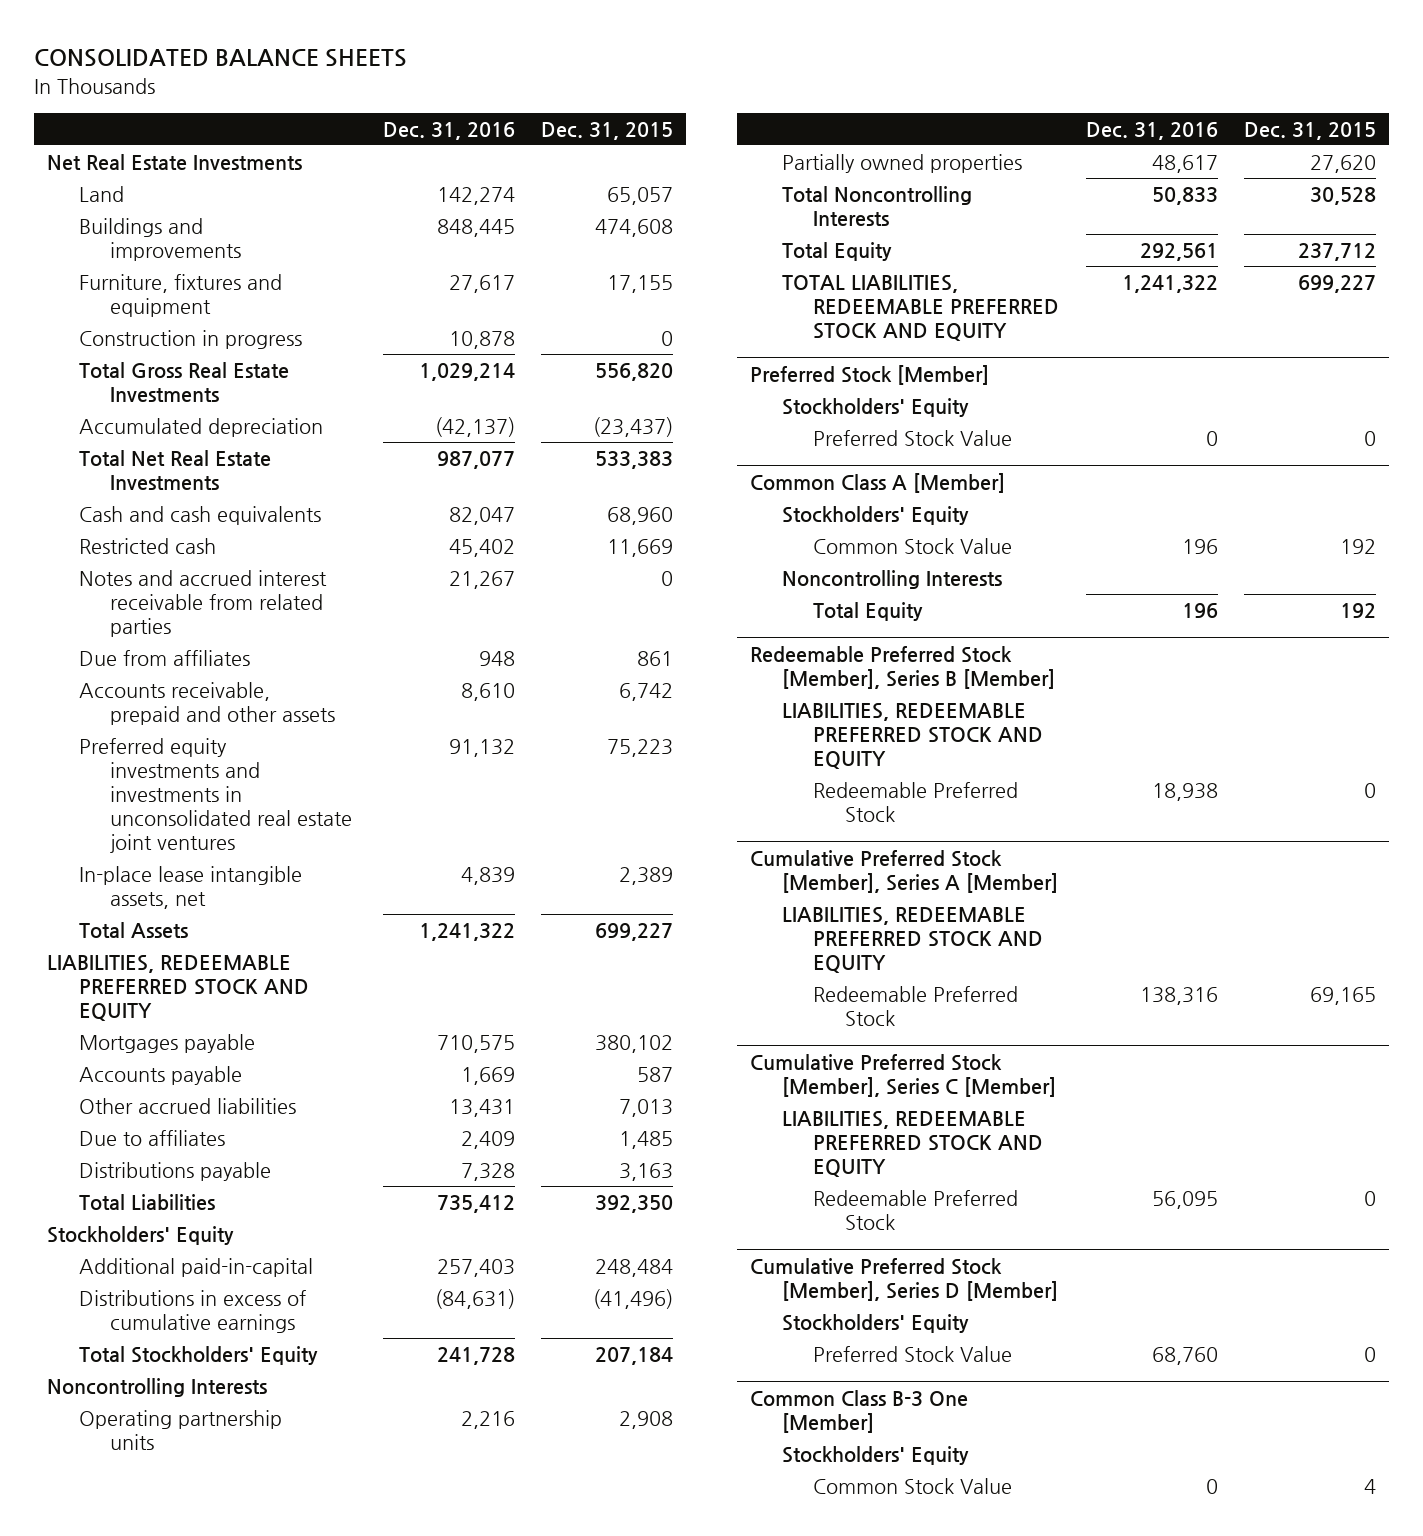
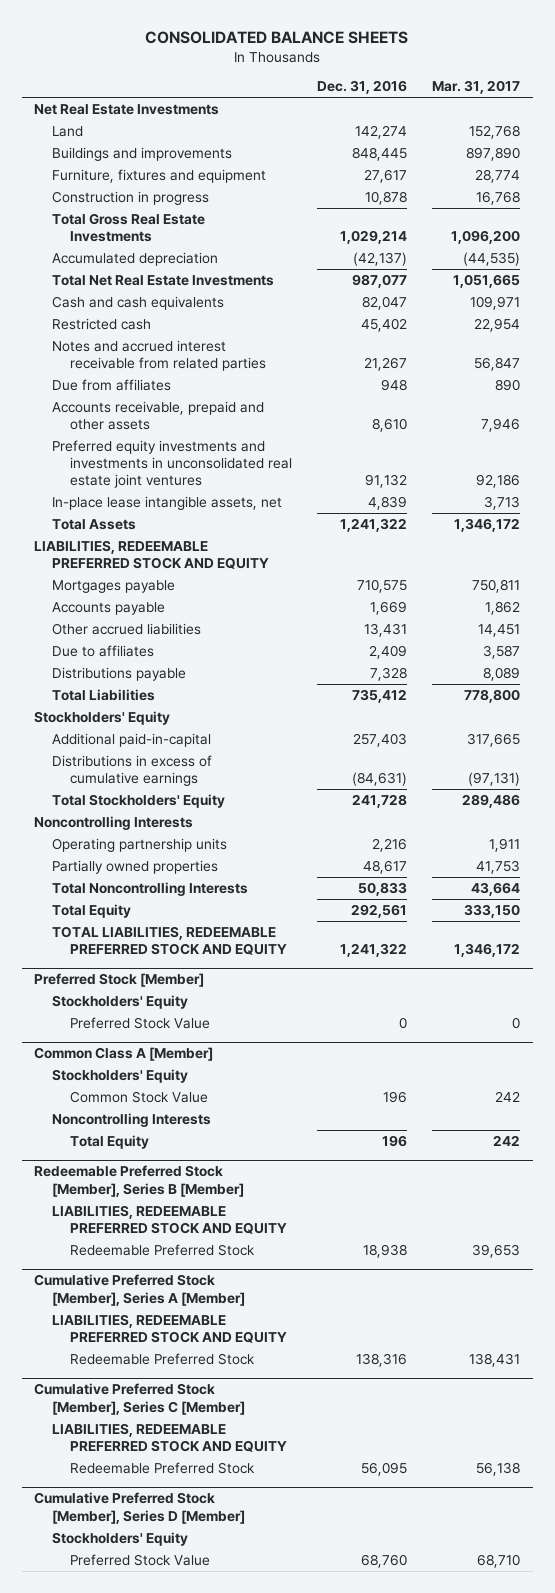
- | Dec. 31, 2016 | Dec. 31, 2015
+ | Dec. 31, 2016 | Mar. 31, 2017
- Common Class B-3 One [Member]
- Stockholders' Equity
- Common Stock Value | 0 | 4

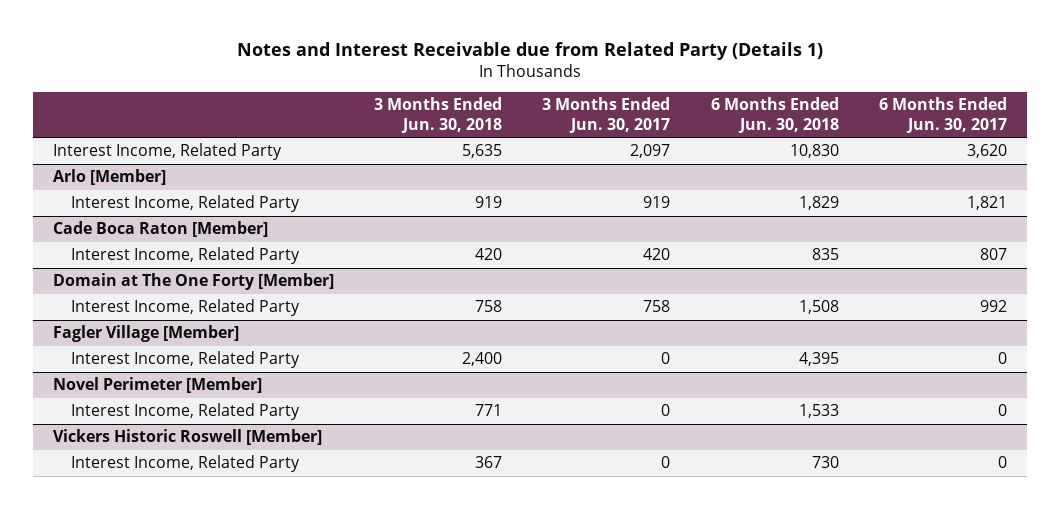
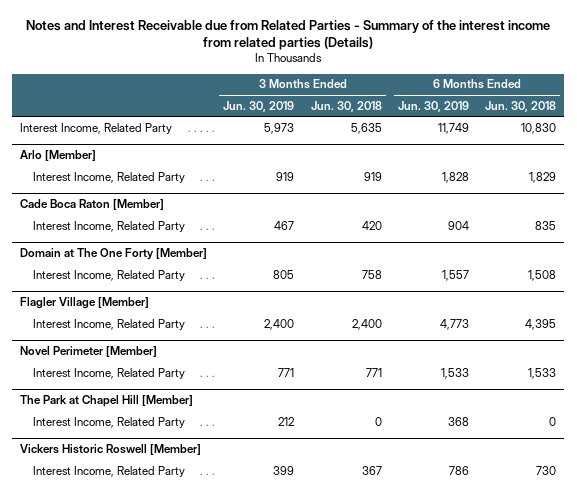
- Notes and Interest Receivable due from Related Party (Details 1)
+ Notes and Interest Receivable due from Related Parties - Summary of the interest income from related parties (Details)
- | 3 Months Ended Jun. 30, 2018 | 3 Months Ended Jun. 30, 2017 | 6 Months Ended Jun. 30, 2018 | 6 Months Ended Jun. 30, 2017
+ | 3 Months Ended Jun. 30, 2019 | 3 Months Ended Jun. 30, 2018 | 6 Months Ended Jun. 30, 2019 | 6 Months Ended Jun. 30, 2018
- Fagler Village [Member]
+ Flagler Village [Member]
+ The Park at Chapel Hill [Member]
+ Interest Income, Related Party | 212 | 0 | 368 | 0

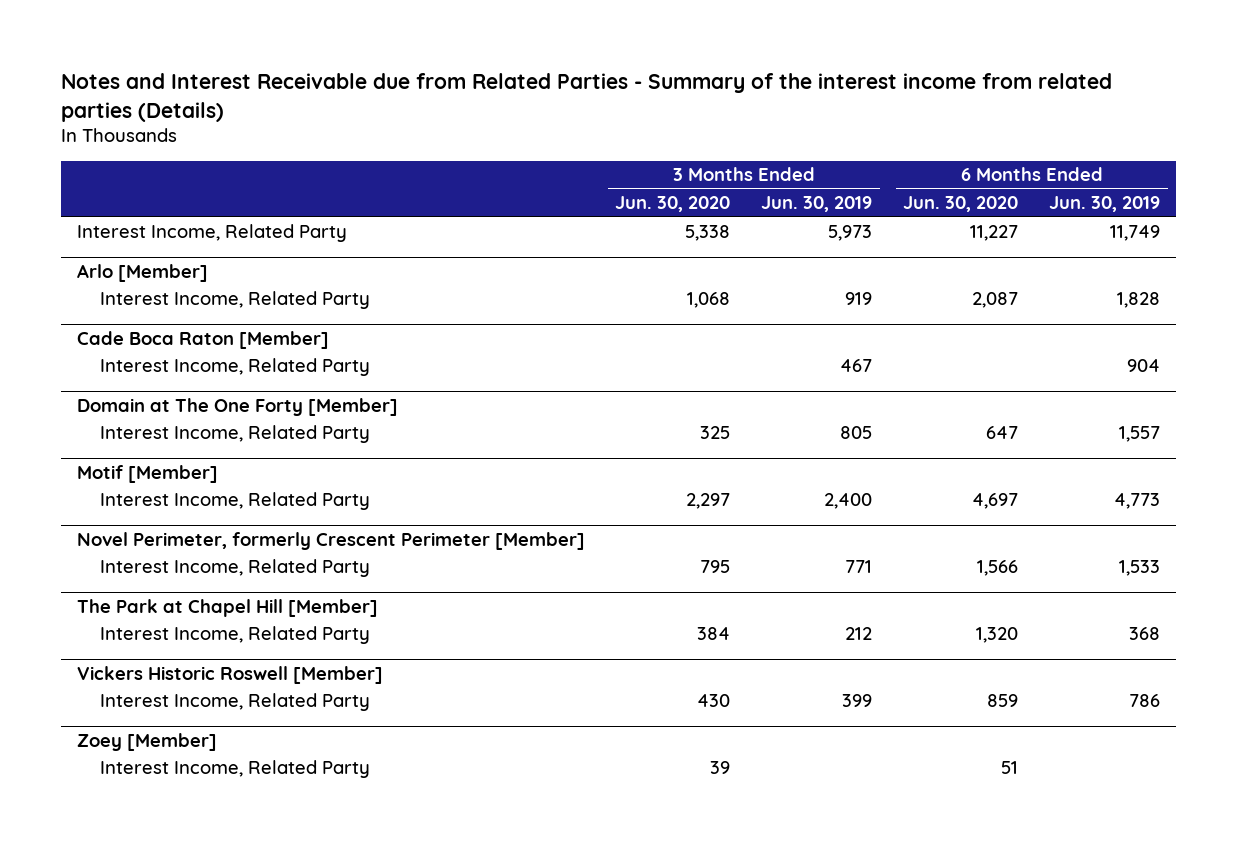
- | 3 Months Ended Jun. 30, 2019 | 3 Months Ended Jun. 30, 2018 | 6 Months Ended Jun. 30, 2019 | 6 Months Ended Jun. 30, 2018
+ | 3 Months Ended Jun. 30, 2020 | 3 Months Ended Jun. 30, 2019 | 6 Months Ended Jun. 30, 2020 | 6 Months Ended Jun. 30, 2019
- Flagler Village [Member]
+ Motif [Member]
- Novel Perimeter [Member]
+ Novel Perimeter, formerly Crescent Perimeter [Member]
+ Zoey [Member]
+ Interest Income, Related Party | 39 | | 51 |

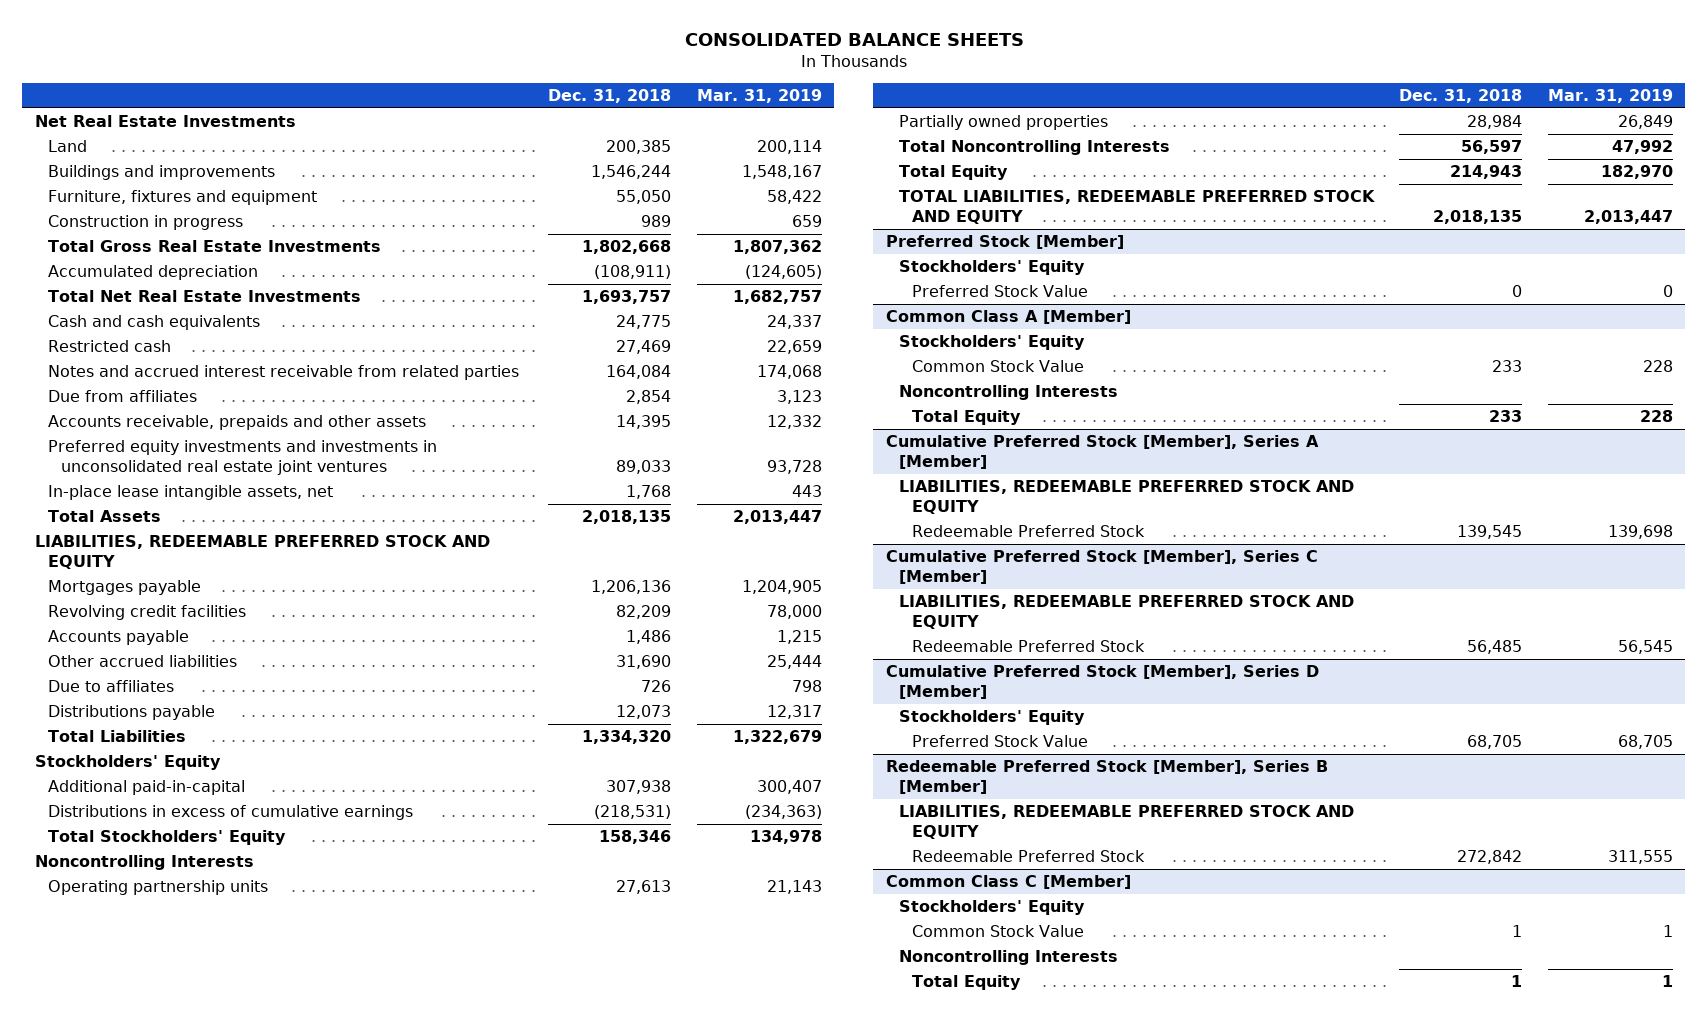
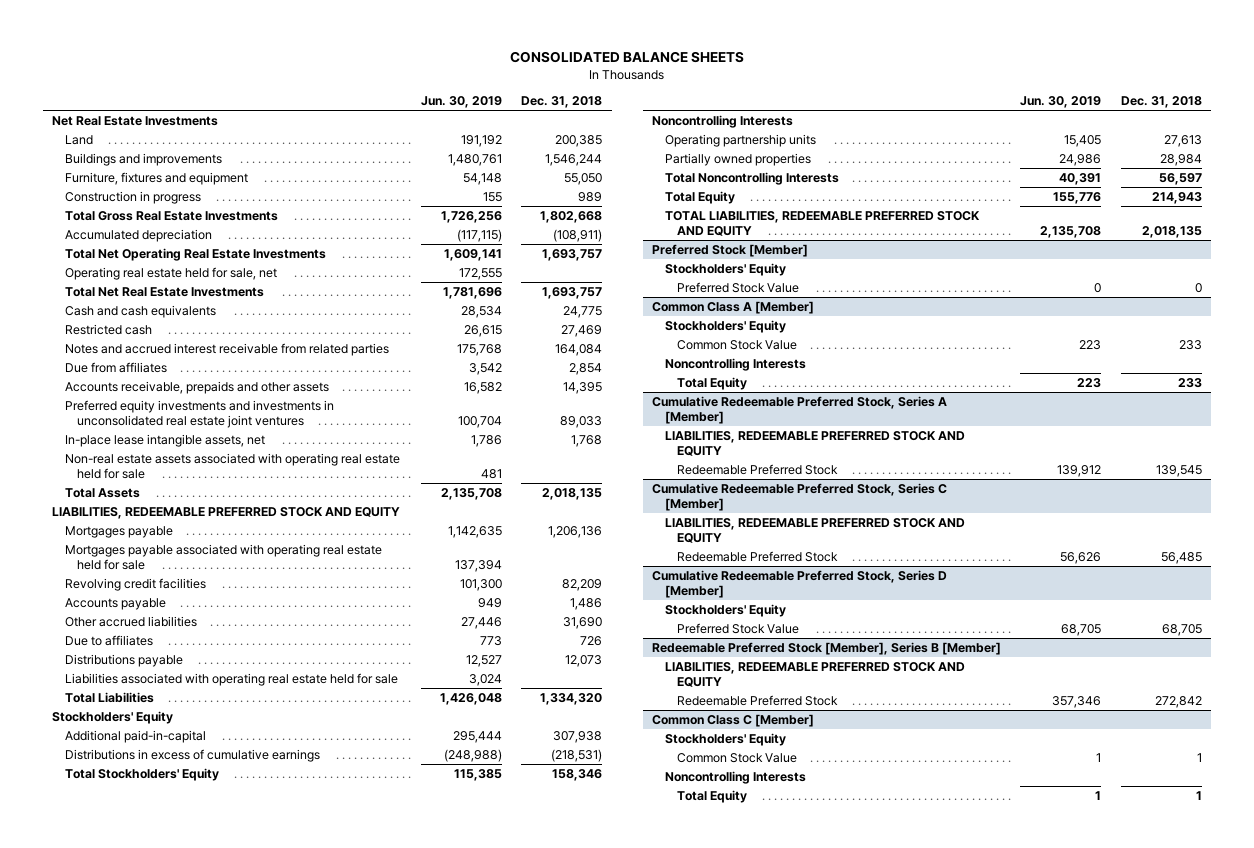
- | Dec. 31, 2018 | Mar. 31, 2019
+ | Jun. 30, 2019 | Dec. 31, 2018
+ Total Net Operating Real Estate Investments | 1,609,141 | 1,693,757
+ Operating real estate held for sale, net | 172,555 |
+ Non-real estate assets associated with operating real estate held for sale | 481 |
+ Mortgages payable associated with operating real estate held for sale | 137,394 |
+ Liabilities associated with operating real estate held for sale | 3,024 |
- Cumulative Preferred Stock [Member], Series A [Member]
+ Cumulative Redeemable Preferred Stock, Series A [Member]
- Cumulative Preferred Stock [Member], Series C [Member]
+ Cumulative Redeemable Preferred Stock, Series C [Member]
- Cumulative Preferred Stock [Member], Series D [Member]
+ Cumulative Redeemable Preferred Stock, Series D [Member]

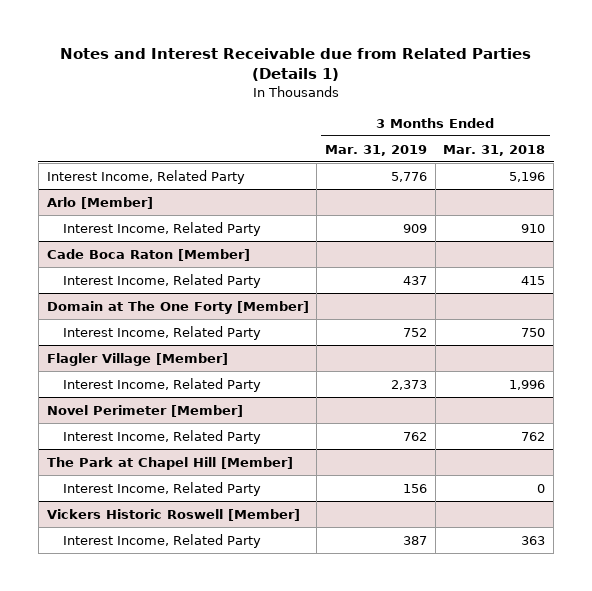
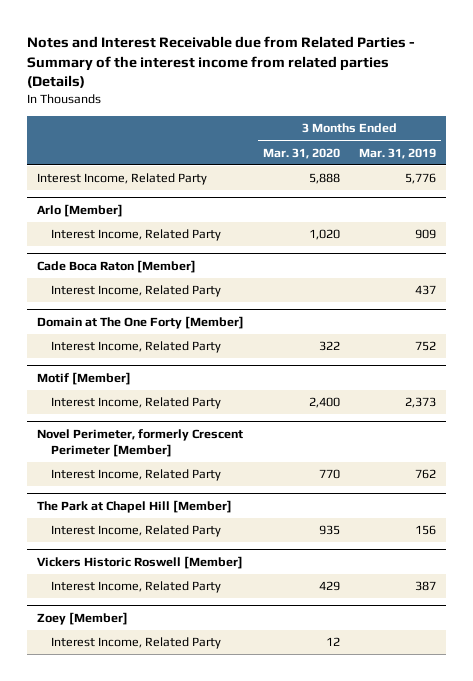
- Notes and Interest Receivable due from Related Parties (Details 1)
+ Notes and Interest Receivable due from Related Parties - Summary of the interest income from related parties (Details)
- | 3 Months Ended Mar. 31, 2019 | 3 Months Ended Mar. 31, 2018
+ | 3 Months Ended Mar. 31, 2020 | 3 Months Ended Mar. 31, 2019
- Flagler Village [Member]
+ Motif [Member]
- Novel Perimeter [Member]
+ Novel Perimeter, formerly Crescent Perimeter [Member]
+ Zoey [Member]
+ Interest Income, Related Party | 12 |

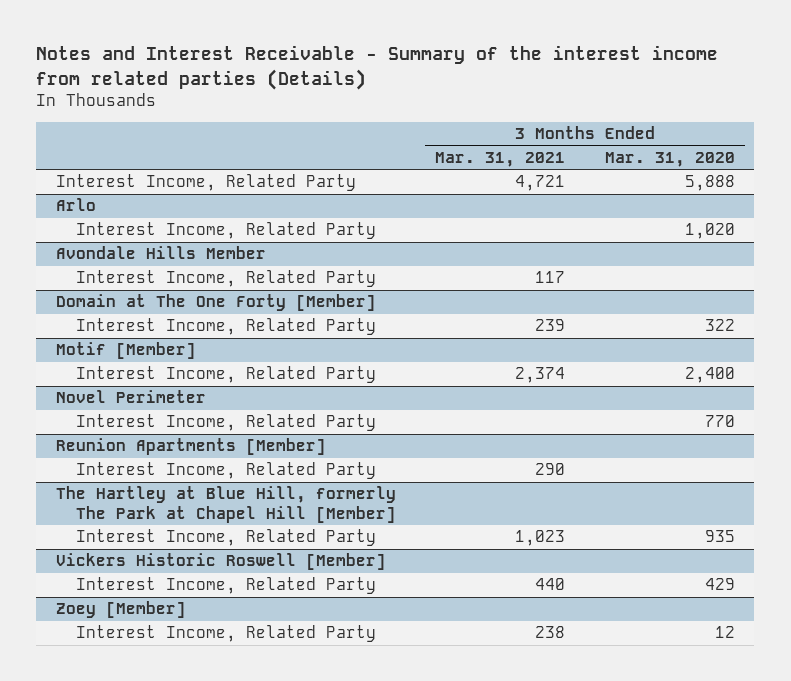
- Notes and Interest Receivable due from Related Parties - Summary of the interest income from related parties (Details)
+ Notes and Interest Receivable - Summary of the interest income from related parties (Details)
- | 3 Months Ended Mar. 31, 2020 | 3 Months Ended Mar. 31, 2019
+ | 3 Months Ended Mar. 31, 2021 | 3 Months Ended Mar. 31, 2020
- Arlo [Member]
+ Arlo
- Cade Boca Raton [Member]
+ Avondale Hills Member
- Novel Perimeter, formerly Crescent Perimeter [Member]
+ Novel Perimeter
- The Park at Chapel Hill [Member]
+ Reunion Apartments [Member]
+ Interest Income, Related Party | 290 |
+ The Hartley at Blue Hill, formerly The Park at Chapel Hill [Member]

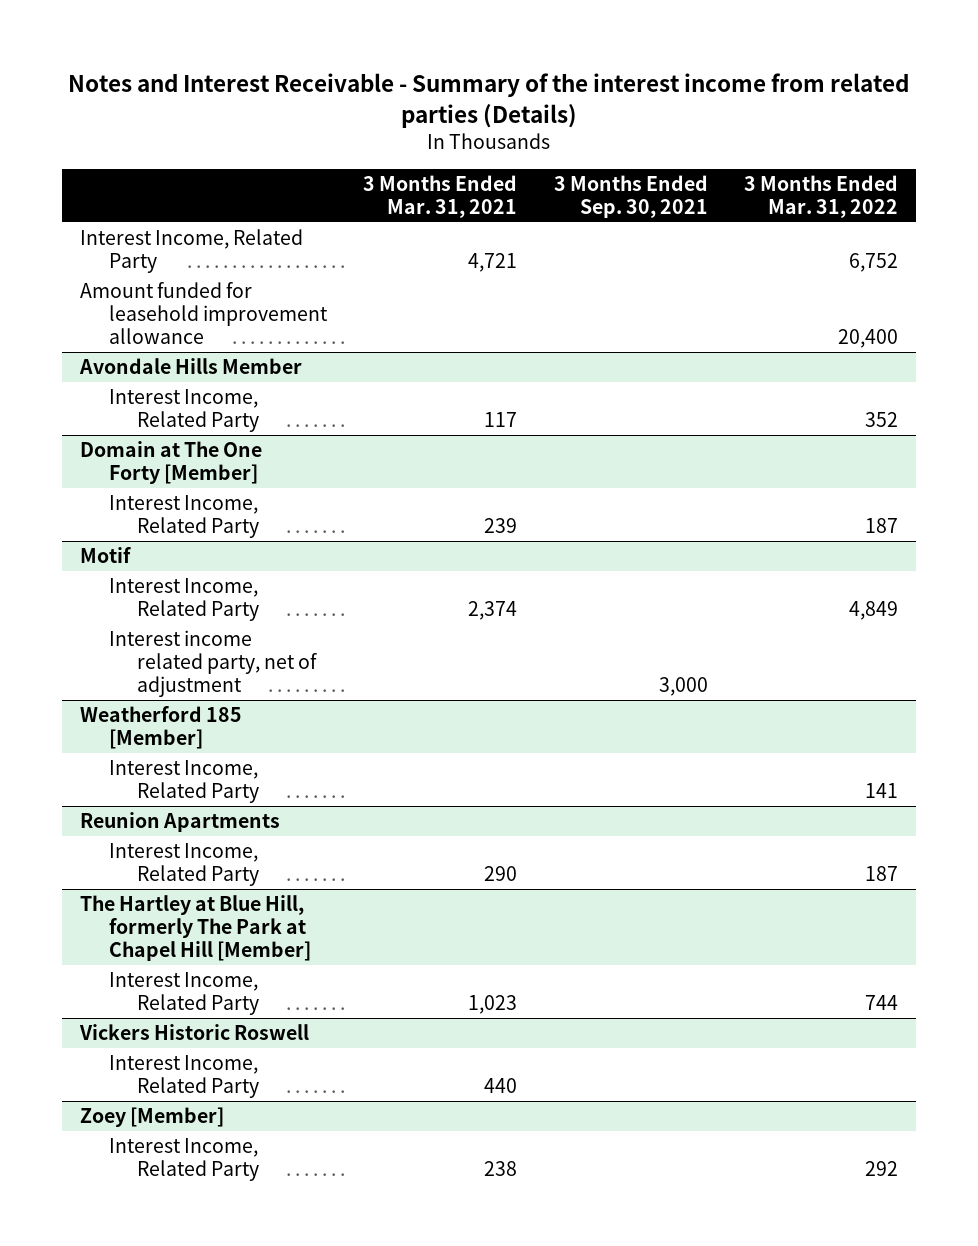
- | 3 Months Ended Mar. 31, 2021 | 3 Months Ended Mar. 31, 2020
+ | 3 Months Ended Mar. 31, 2021 | 3 Months Ended Sep. 30, 2021 | 3 Months Ended Mar. 31, 2022
- Arlo
- Interest Income, Related Party | | 1,020
+ Amount funded for leasehold improvement allowance | | | 20,400
- Motif [Member]
+ Motif
- Novel Perimeter
+ Interest income related party, net of adjustment | | 3,000 |
+ Weatherford 185 [Member]
- Reunion Apartments [Member]
+ Reunion Apartments
- Vickers Historic Roswell [Member]
+ Vickers Historic Roswell

